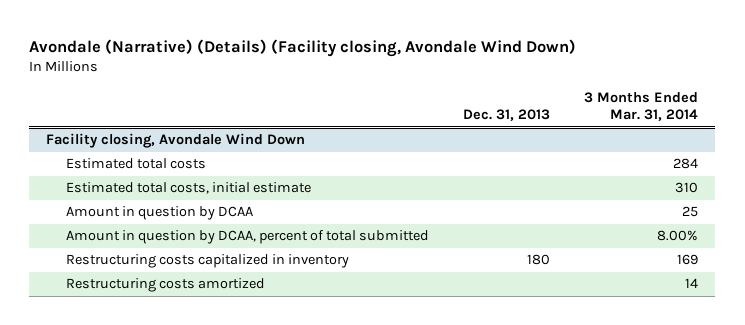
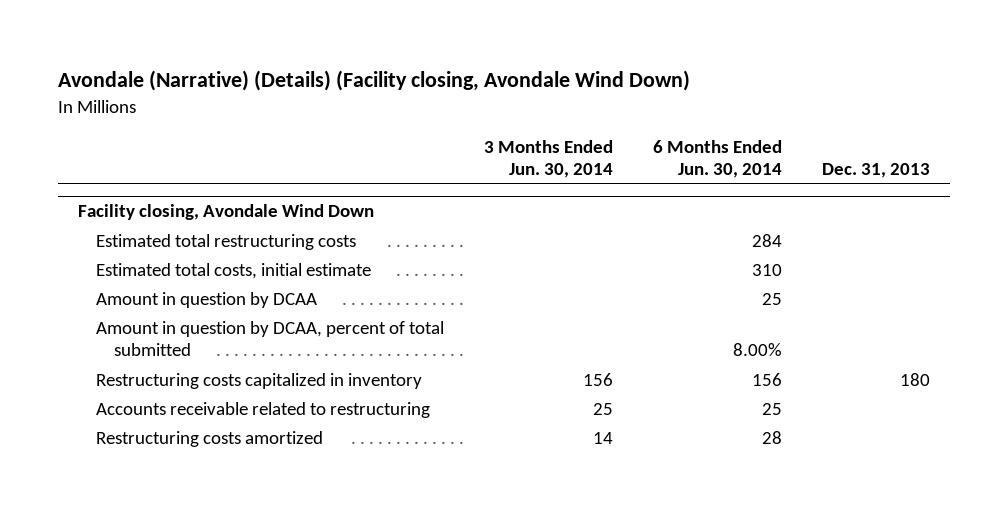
- | Dec. 31, 2013 | 3 Months Ended Mar. 31, 2014
+ | 3 Months Ended Jun. 30, 2014 | 6 Months Ended Jun. 30, 2014 | Dec. 31, 2013
@ Facility closing, Avondale Wind Down
- Estimated total costs | | 284
+ Estimated total restructuring costs | | 284 |
+ Accounts receivable related to restructuring | 25 | 25 |

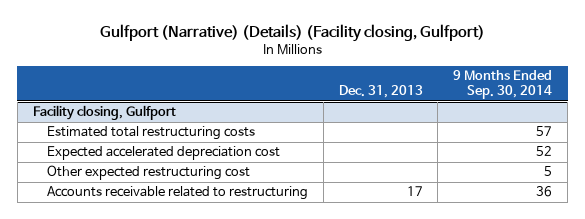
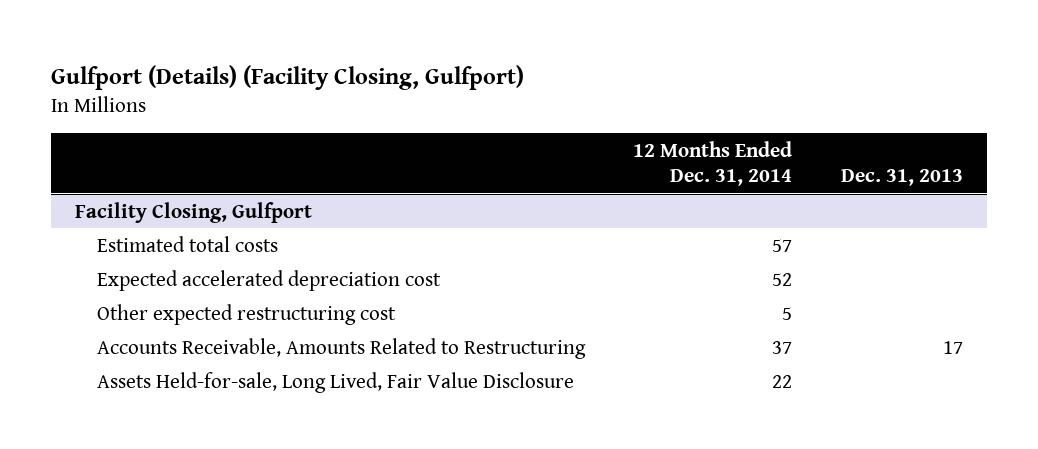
- Gulfport (Narrative) (Details) (Facility closing, Gulfport)
+ Gulfport (Details) (Facility Closing, Gulfport)
- | Dec. 31, 2013 | 9 Months Ended Sep. 30, 2014
+ | 12 Months Ended Dec. 31, 2014 | Dec. 31, 2013
- Facility closing, Gulfport
- Estimated total restructuring costs | | 57
+ Facility Closing, Gulfport
+ Estimated total costs | 57 |
- Accounts receivable related to restructuring | 17 | 36
+ Accounts Receivable, Amounts Related to Restructuring | 37 | 17
+ Assets Held-for-sale, Long Lived, Fair Value Disclosure | 22 |

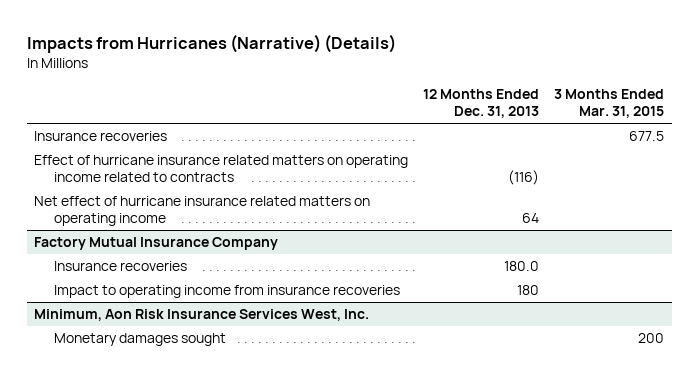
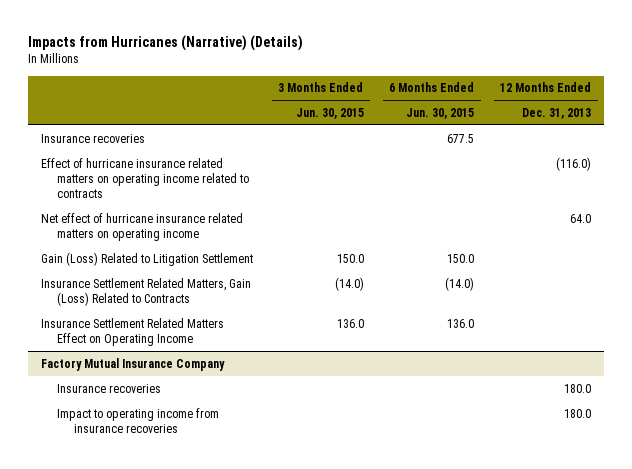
- | 12 Months Ended Dec. 31, 2013 | 3 Months Ended Mar. 31, 2015
+ | 3 Months Ended Jun. 30, 2015 | 6 Months Ended Jun. 30, 2015 | 12 Months Ended Dec. 31, 2013
- Effect of hurricane insurance related matters on operating income related to contracts | (116) |
- Net effect of hurricane insurance related matters on operating income | 64 |
+ Effect of hurricane insurance related matters on operating income related to contracts | | | (116.0)
+ Net effect of hurricane insurance related matters on operating income | | | 64.0
+ Gain (Loss) Related to Litigation Settlement | 150.0 | 150.0 |
+ Insurance Settlement Related Matters, Gain (Loss) Related to Contracts | (14.0) | (14.0) |
+ Insurance Settlement Related Matters Effect on Operating Income | 136.0 | 136.0 |
@ Factory Mutual Insurance Company
- Impact to operating income from insurance recoveries | 180 |
- Minimum, Aon Risk Insurance Services West, Inc.
- Monetary damages sought | | 200
@ Factory Mutual Insurance Company
+ Impact to operating income from insurance recoveries | | | 180.0

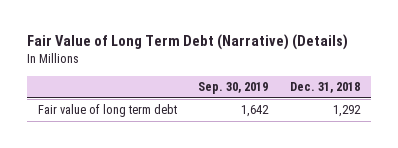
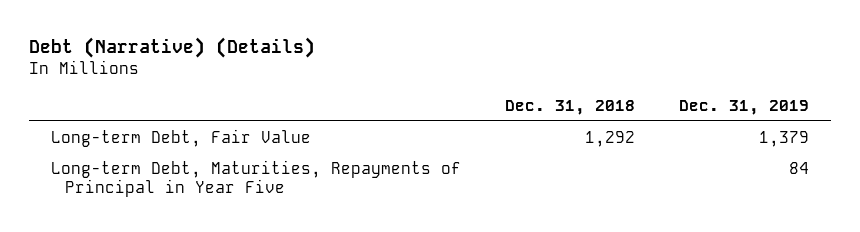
- Fair Value of Long Term Debt (Narrative) (Details)
+ Debt (Narrative) (Details)
- | Sep. 30, 2019 | Dec. 31, 2018
+ | Dec. 31, 2018 | Dec. 31, 2019
- Fair value of long term debt | 1,642 | 1,292
+ Long-term Debt, Fair Value | 1,292 | 1,379
+ Long-term Debt, Maturities, Repayments of Principal in Year Five | | 84

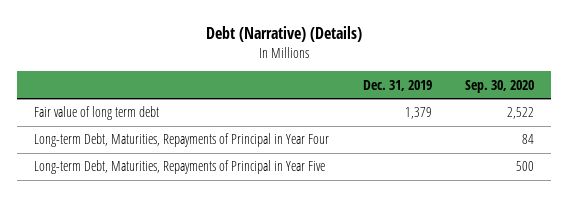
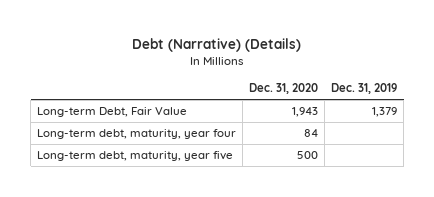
- | Dec. 31, 2019 | Sep. 30, 2020
+ | Dec. 31, 2020 | Dec. 31, 2019
- Fair value of long term debt | 1,379 | 2,522
- Long-term Debt, Maturities, Repayments of Principal in Year Four | | 84
- Long-term Debt, Maturities, Repayments of Principal in Year Five | | 500
+ Long-term Debt, Fair Value | 1,943 | 1,379
+ Long-term debt, maturity, year four | 84 |
+ Long-term debt, maturity, year five | 500 |

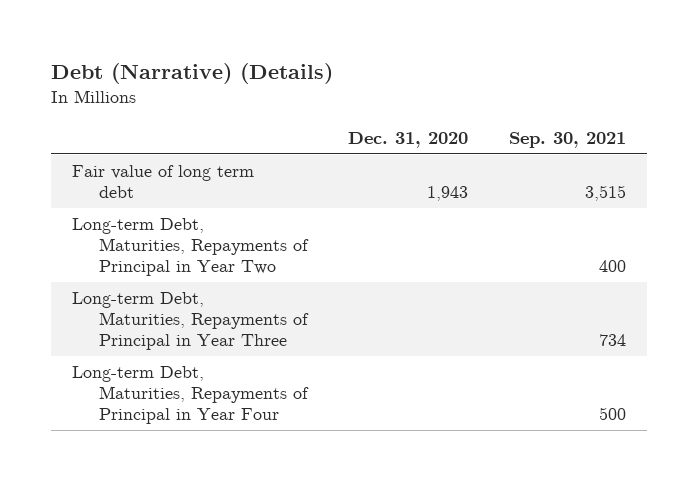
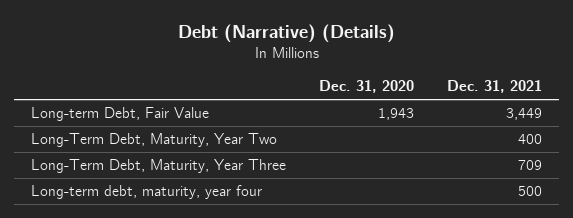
- | Dec. 31, 2020 | Sep. 30, 2021
+ | Dec. 31, 2020 | Dec. 31, 2021
- Fair value of long term debt | 1,943 | 3,515
- Long-term Debt, Maturities, Repayments of Principal in Year Two | | 400
- Long-term Debt, Maturities, Repayments of Principal in Year Three | | 734
- Long-term Debt, Maturities, Repayments of Principal in Year Four | | 500
+ Long-term Debt, Fair Value | 1,943 | 3,449
+ Long-Term Debt, Maturity, Year Two | | 400
+ Long-Term Debt, Maturity, Year Three | | 709
+ Long-term debt, maturity, year four | | 500

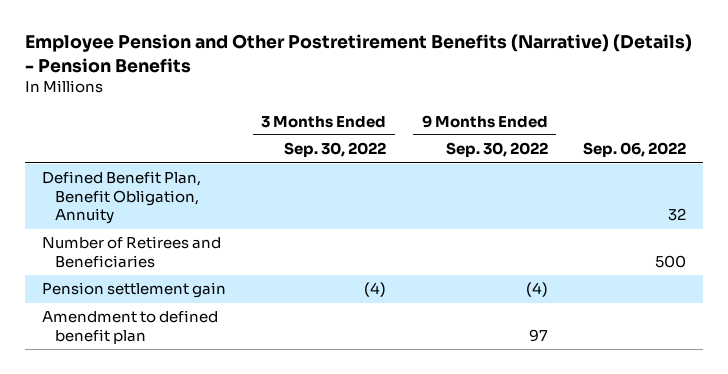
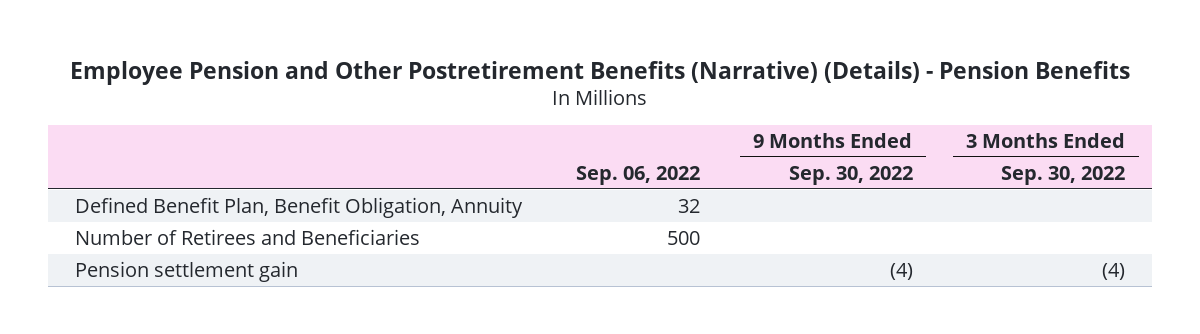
- | 3 Months Ended Sep. 30, 2022 | 9 Months Ended Sep. 30, 2022 | Sep. 06, 2022
+ | Sep. 06, 2022 | 9 Months Ended Sep. 30, 2022 | 3 Months Ended Sep. 30, 2022
- Amendment to defined benefit plan | | 97 |

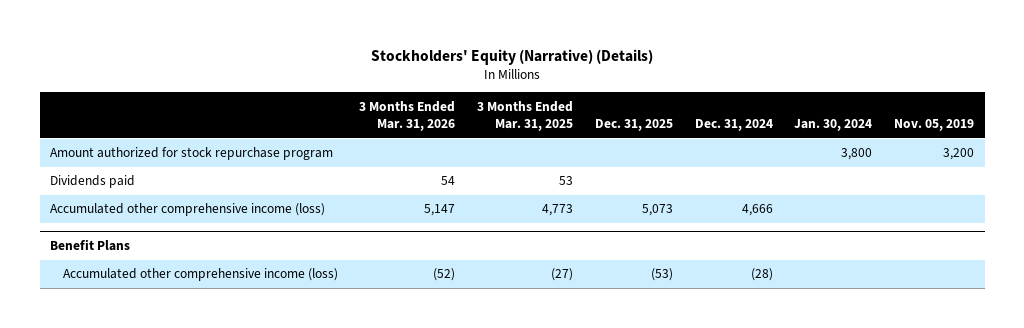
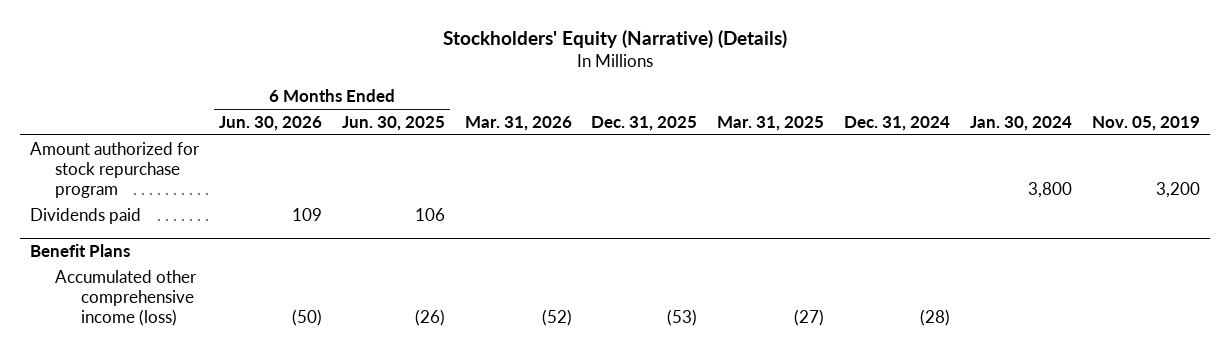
- | 3 Months Ended Mar. 31, 2026 | 3 Months Ended Mar. 31, 2025 | Dec. 31, 2025 | Dec. 31, 2024 | Jan. 30, 2024 | Nov. 05, 2019
+ | 6 Months Ended Jun. 30, 2026 | 6 Months Ended Jun. 30, 2025 | Mar. 31, 2026 | Dec. 31, 2025 | Mar. 31, 2025 | Dec. 31, 2024 | Jan. 30, 2024 | Nov. 05, 2019
- Accumulated other comprehensive income (loss) | 5,147 | 4,773 | 5,073 | 4,666 | |

